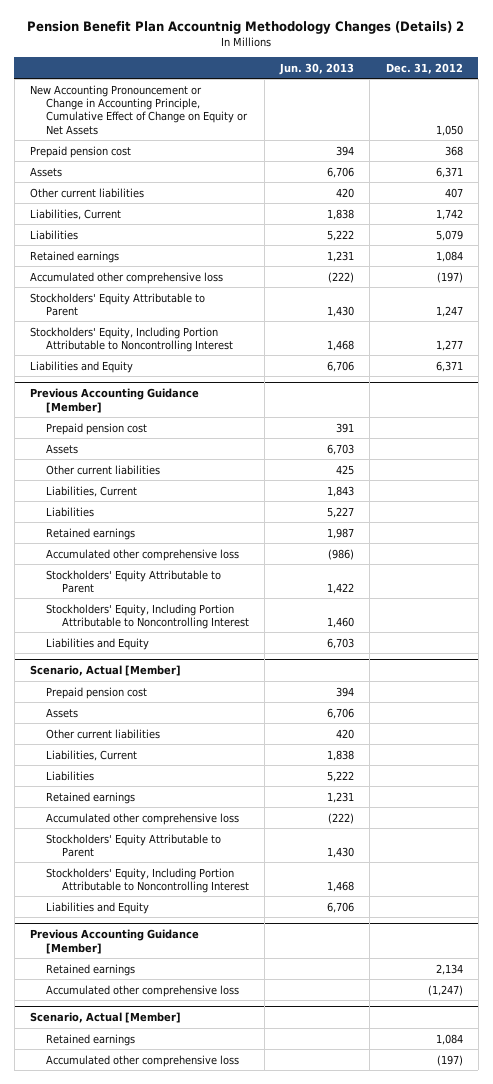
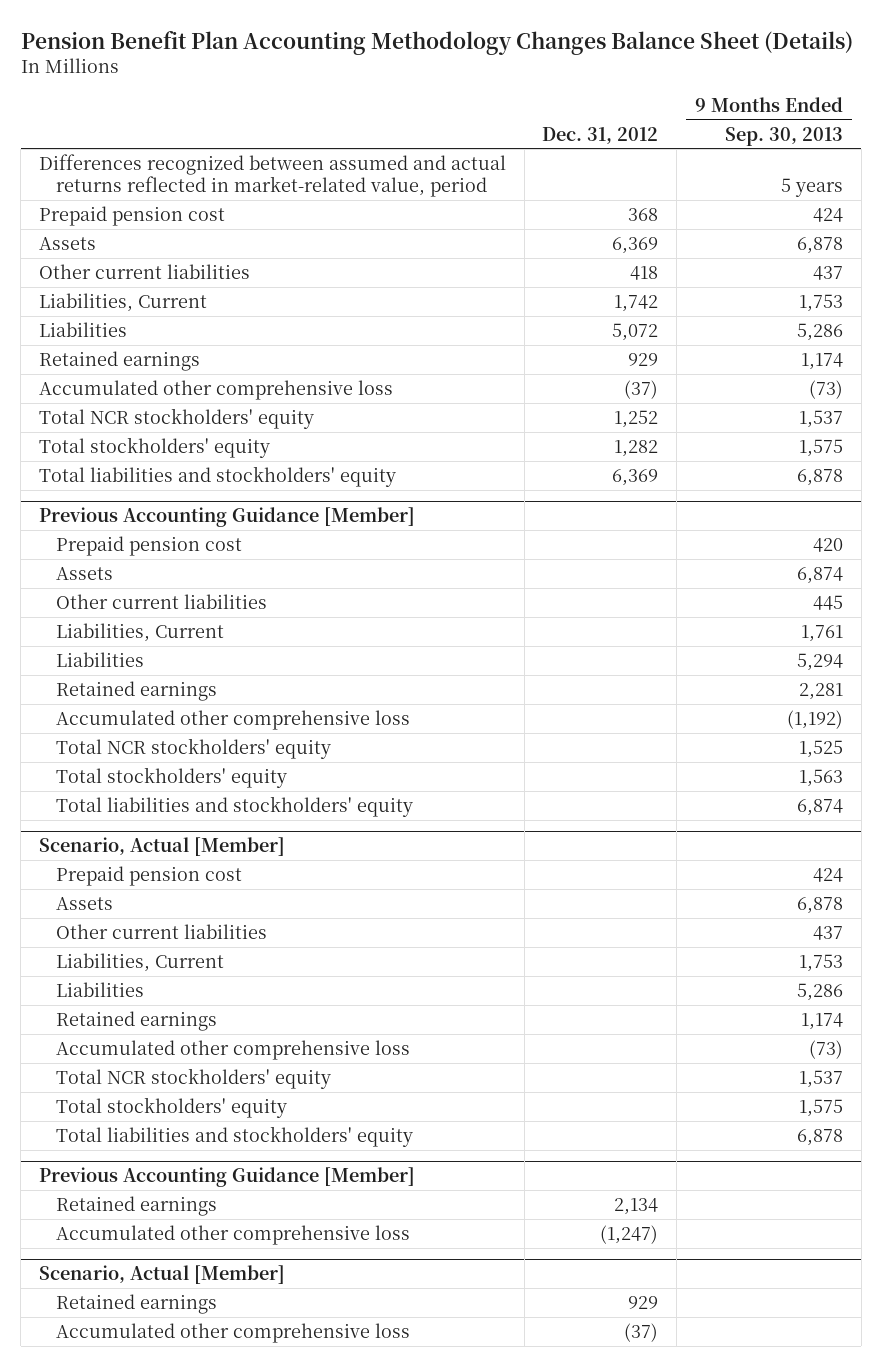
- Pension Benefit Plan Accountnig Methodology Changes (Details) 2
+ Pension Benefit Plan Accounting Methodology Changes Balance Sheet (Details)
- | Jun. 30, 2013 | Dec. 31, 2012
+ | Dec. 31, 2012 | 9 Months Ended Sep. 30, 2013
- New Accounting Pronouncement or Change in Accounting Principle, Cumulative Effect of Change on Equity or Net Assets | | 1,050
+ Differences recognized between assumed and actual returns reflected in market-related value, period | | 5 years
- Assets | 6,706 | 6,371
- Other current liabilities | 420 | 407
+ Assets | 6,369 | 6,878
+ Other current liabilities | 418 | 437
- Liabilities | 5,222 | 5,079
- Retained earnings | 1,231 | 1,084
- Accumulated other comprehensive loss | (222) | (197)
- Stockholders' Equity Attributable to Parent | 1,430 | 1,247
- Stockholders' Equity, Including Portion Attributable to Noncontrolling Interest | 1,468 | 1,277
- Liabilities and Equity | 6,706 | 6,371
+ Liabilities | 5,072 | 5,286
+ Retained earnings | 929 | 1,174
+ Accumulated other comprehensive loss | (37) | (73)
+ Total NCR stockholders' equity | 1,252 | 1,537
+ Total stockholders' equity | 1,282 | 1,575
+ Total liabilities and stockholders' equity | 6,369 | 6,878
@ Previous Accounting Guidance [Member]
- Stockholders' Equity Attributable to Parent | 1,422 |
- Stockholders' Equity, Including Portion Attributable to Noncontrolling Interest | 1,460 |
- Liabilities and Equity | 6,703 |
+ Total NCR stockholders' equity | | 1,525
+ Total stockholders' equity | | 1,563
+ Total liabilities and stockholders' equity | | 6,874
@ Scenario, Actual [Member]
- Stockholders' Equity Attributable to Parent | 1,430 |
- Stockholders' Equity, Including Portion Attributable to Noncontrolling Interest | 1,468 |
- Liabilities and Equity | 6,706 |
+ Total NCR stockholders' equity | | 1,537
+ Total stockholders' equity | | 1,575
+ Total liabilities and stockholders' equity | | 6,878
- Retained earnings | | 1,084
- Accumulated other comprehensive loss | | (197)
+ Retained earnings | 929 |
+ Accumulated other comprehensive loss | (37) |

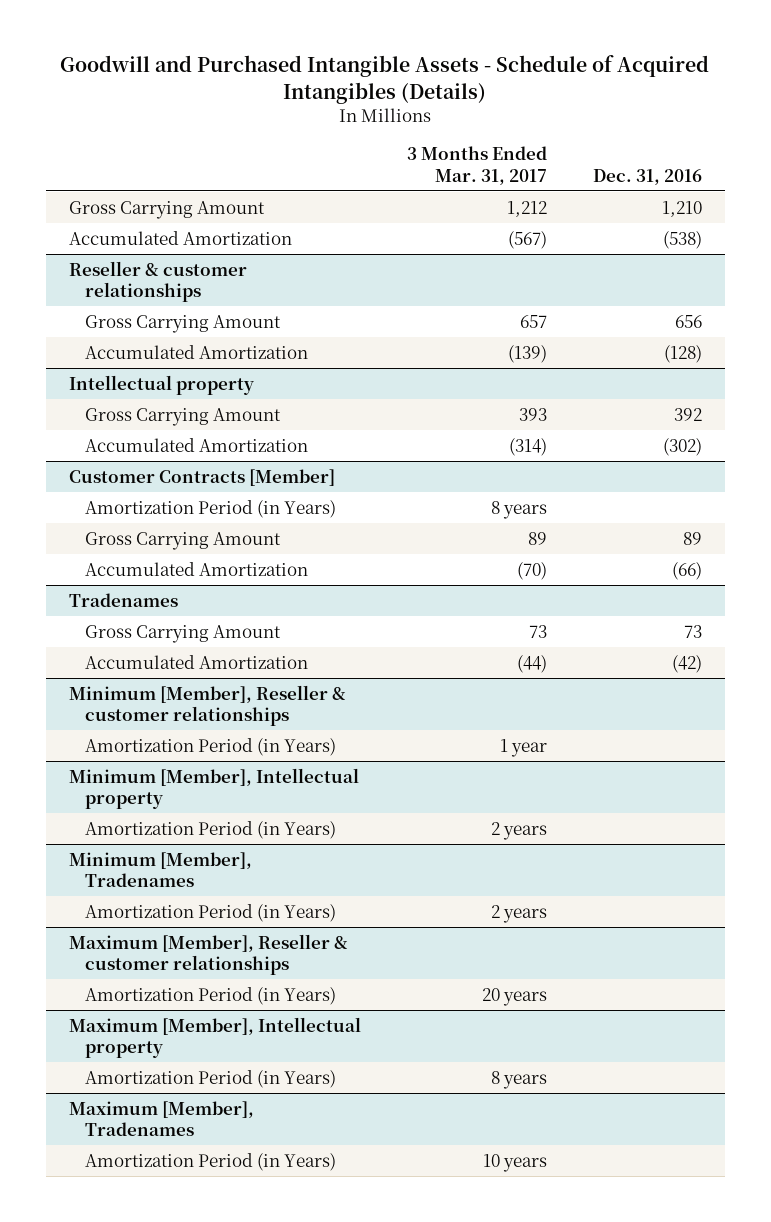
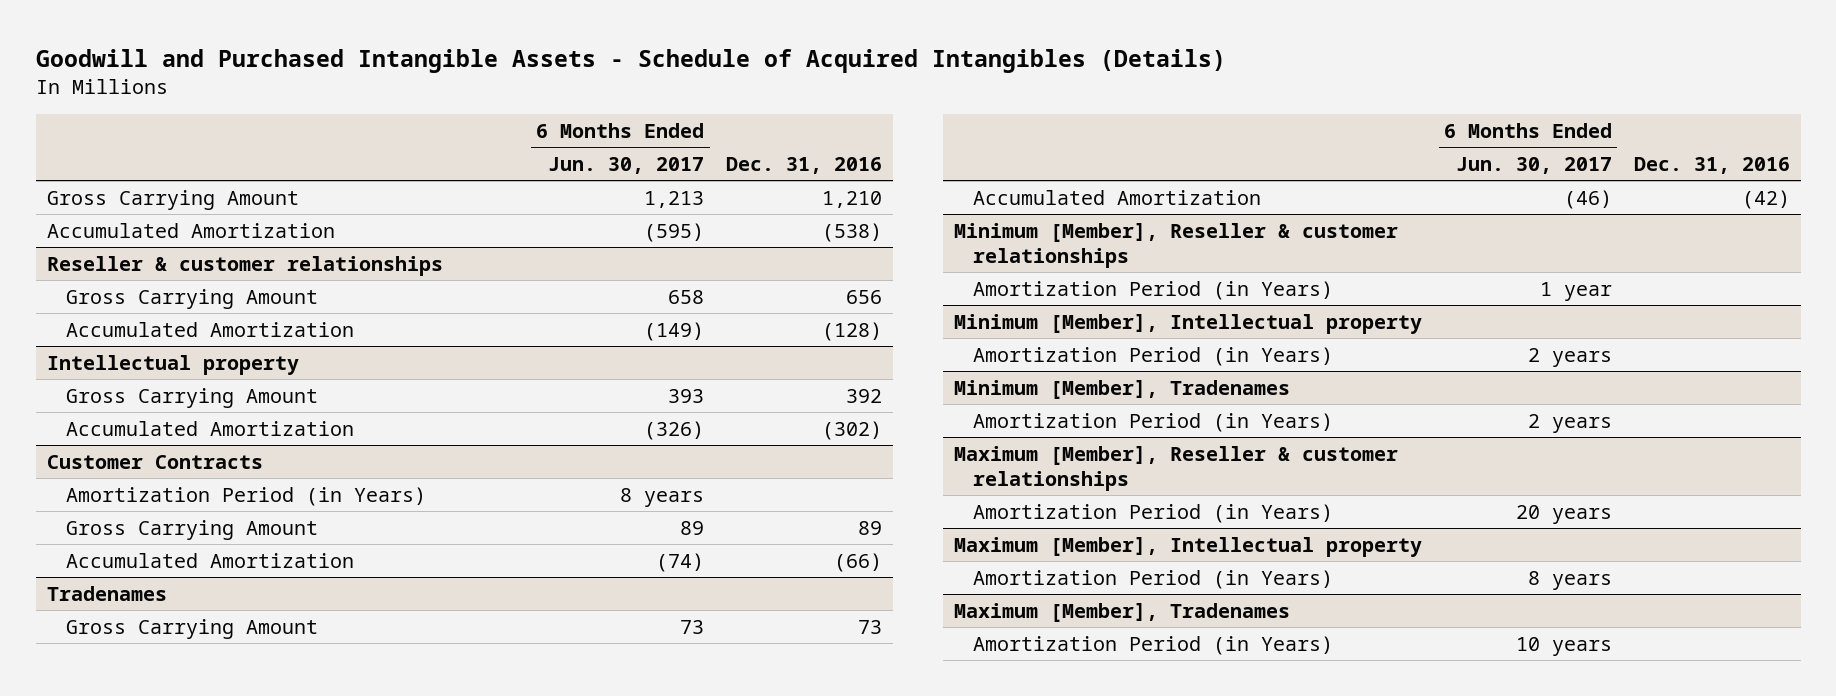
- | 3 Months Ended Mar. 31, 2017 | Dec. 31, 2016
+ | 6 Months Ended Jun. 30, 2017 | Dec. 31, 2016
- Customer Contracts [Member]
+ Customer Contracts

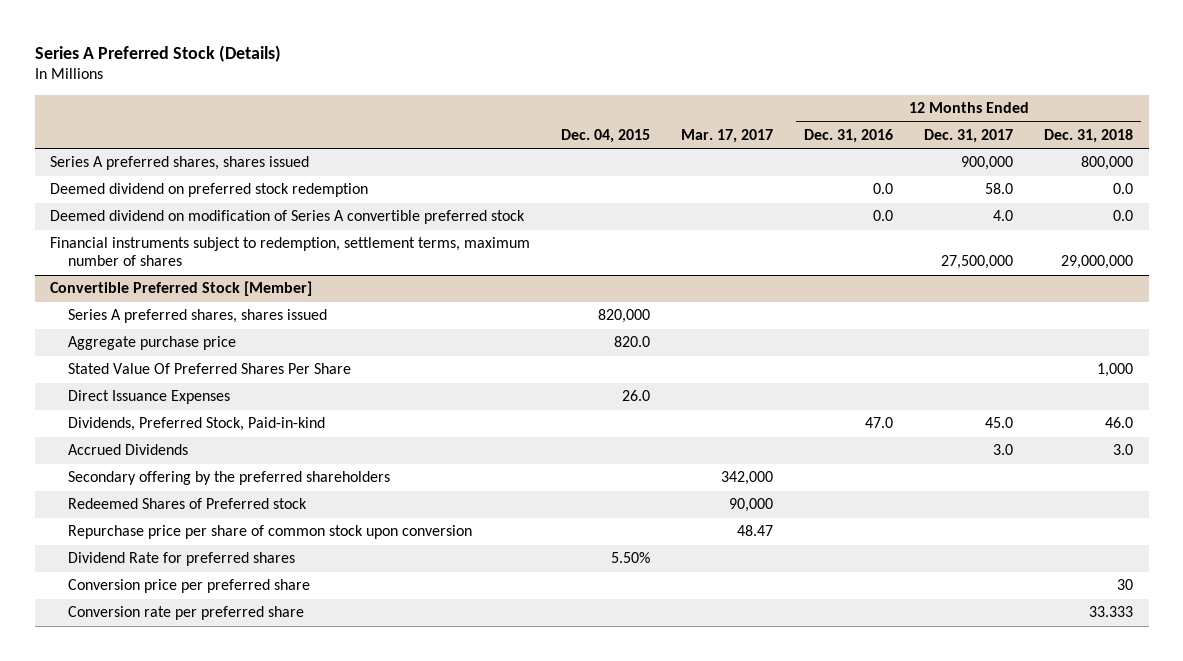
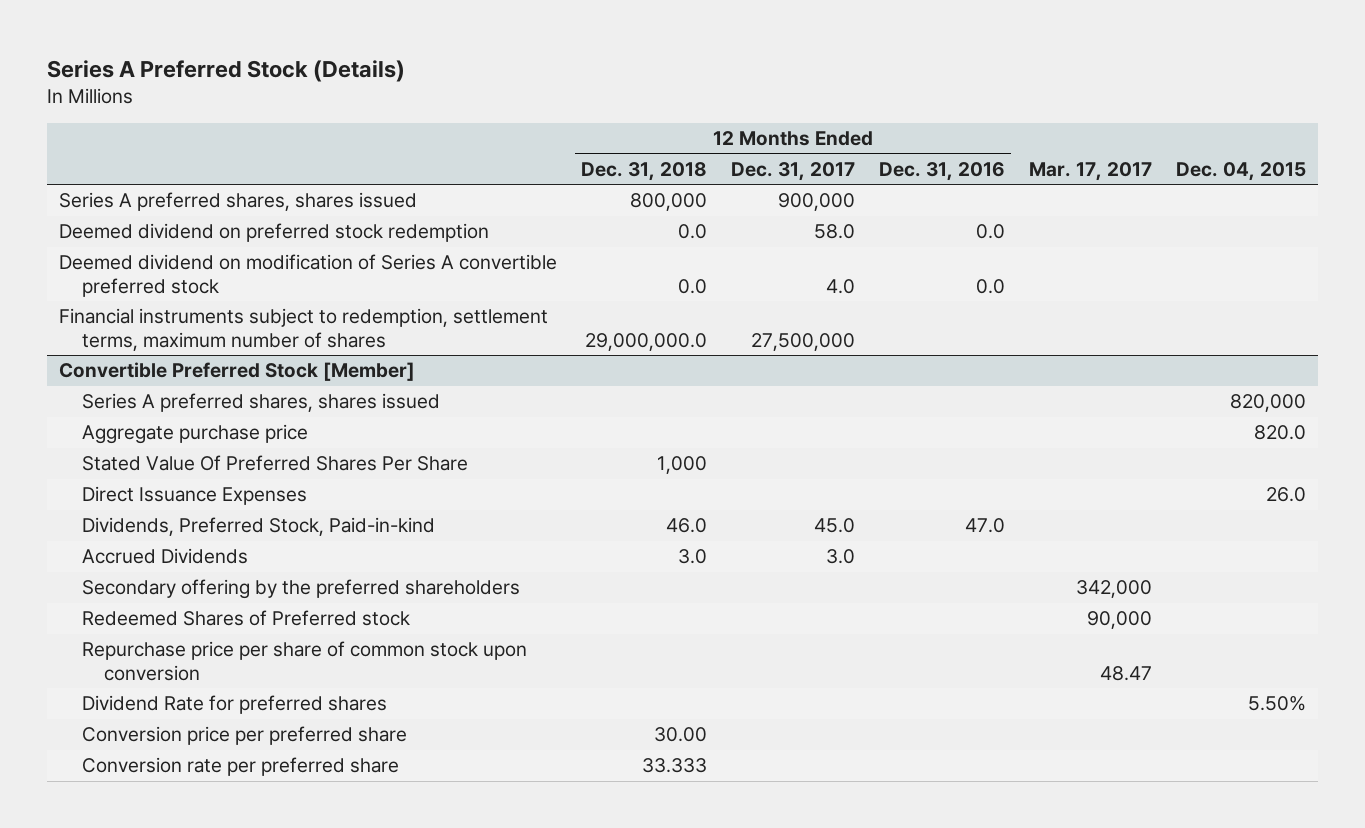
- | Dec. 04, 2015 | Mar. 17, 2017 | 12 Months Ended Dec. 31, 2016 | 12 Months Ended Dec. 31, 2017 | 12 Months Ended Dec. 31, 2018
+ | 12 Months Ended Dec. 31, 2018 | 12 Months Ended Dec. 31, 2017 | 12 Months Ended Dec. 31, 2016 | Mar. 17, 2017 | Dec. 04, 2015
- Financial instruments subject to redemption, settlement terms, maximum number of shares | | | | 27,500,000 | 29,000,000
+ Financial instruments subject to redemption, settlement terms, maximum number of shares | 29,000,000.0 | 27,500,000 | | |
@ Convertible Preferred Stock [Member]
- Conversion price per preferred share | | | | | 30
+ Conversion price per preferred share | 30.00 | | | |

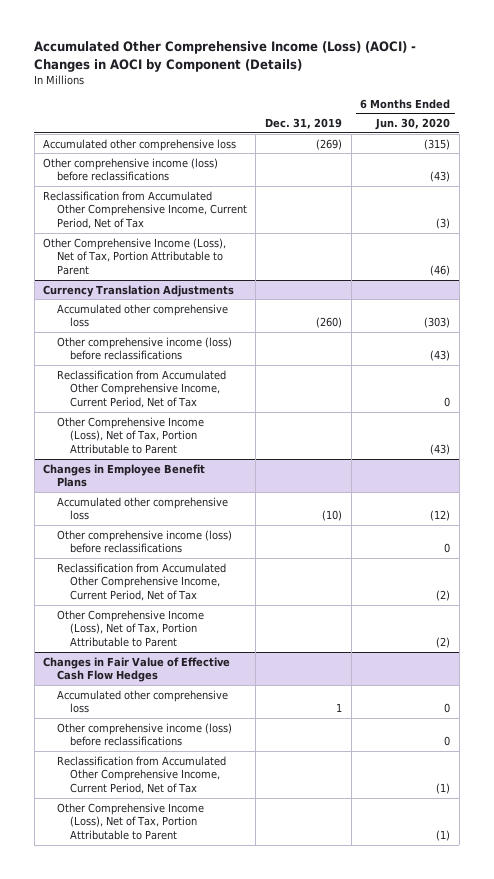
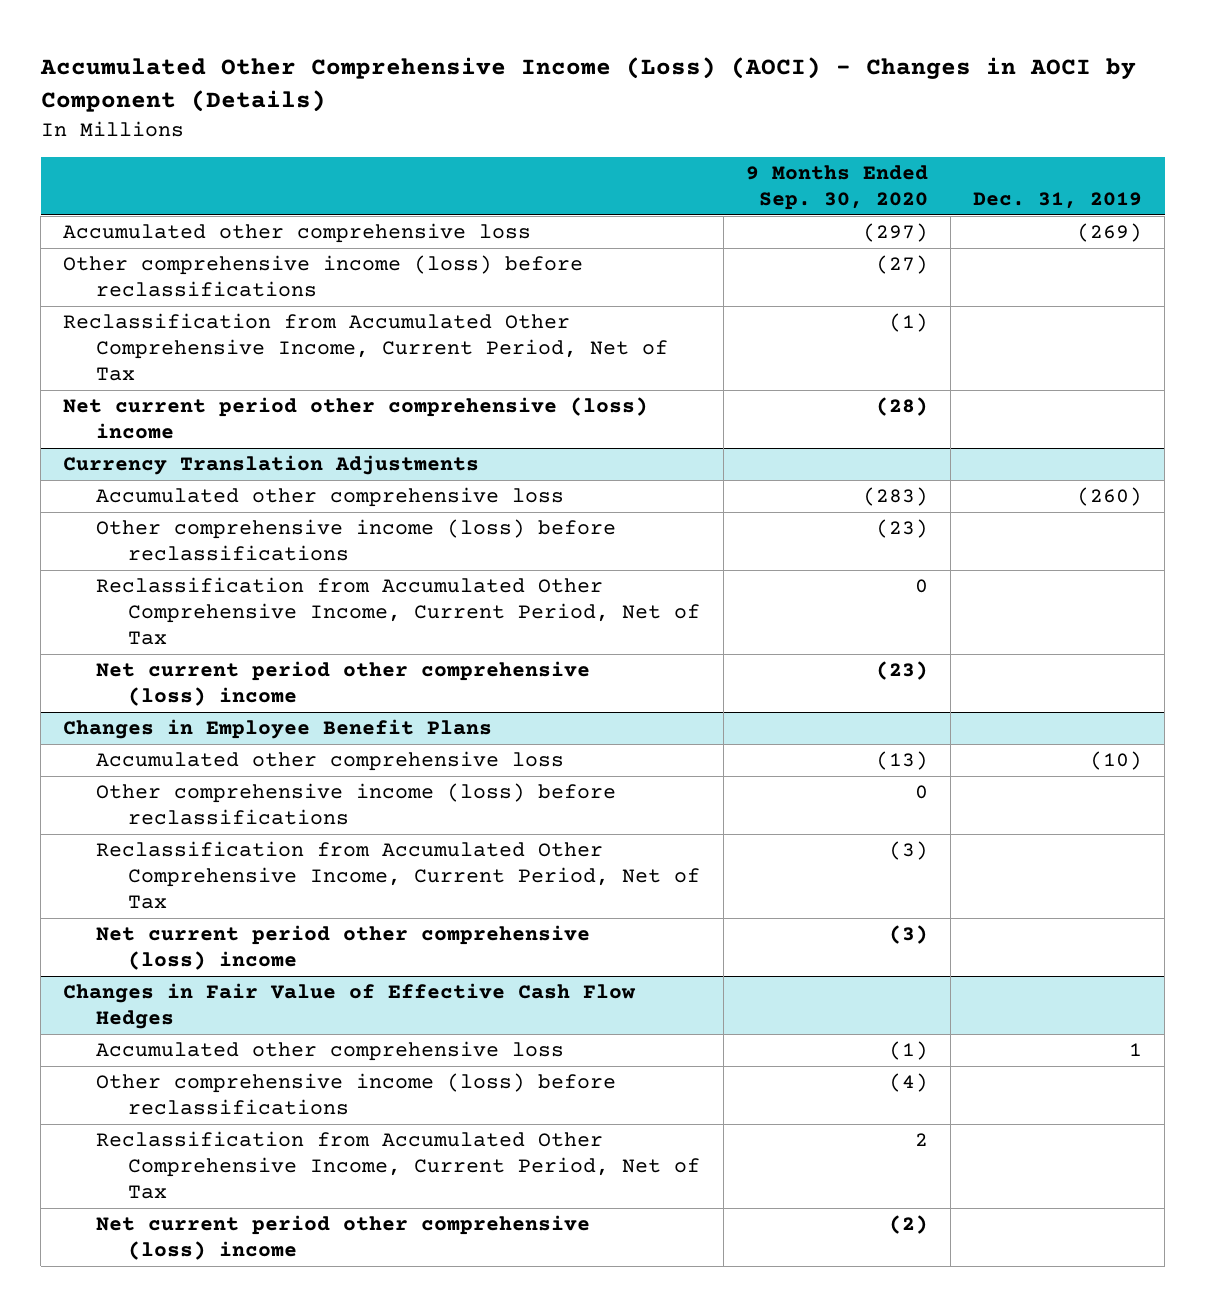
- | Dec. 31, 2019 | 6 Months Ended Jun. 30, 2020
+ | 9 Months Ended Sep. 30, 2020 | Dec. 31, 2019
- Other Comprehensive Income (Loss), Net of Tax, Portion Attributable to Parent | | (46)
+ Net current period other comprehensive (loss) income | (28) |
@ Currency Translation Adjustments
- Other Comprehensive Income (Loss), Net of Tax, Portion Attributable to Parent | | (43)
+ Net current period other comprehensive (loss) income | (23) |
@ Changes in Employee Benefit Plans
- Other Comprehensive Income (Loss), Net of Tax, Portion Attributable to Parent | | (2)
+ Net current period other comprehensive (loss) income | (3) |
@ Changes in Fair Value of Effective Cash Flow Hedges
- Other Comprehensive Income (Loss), Net of Tax, Portion Attributable to Parent | | (1)
+ Net current period other comprehensive (loss) income | (2) |

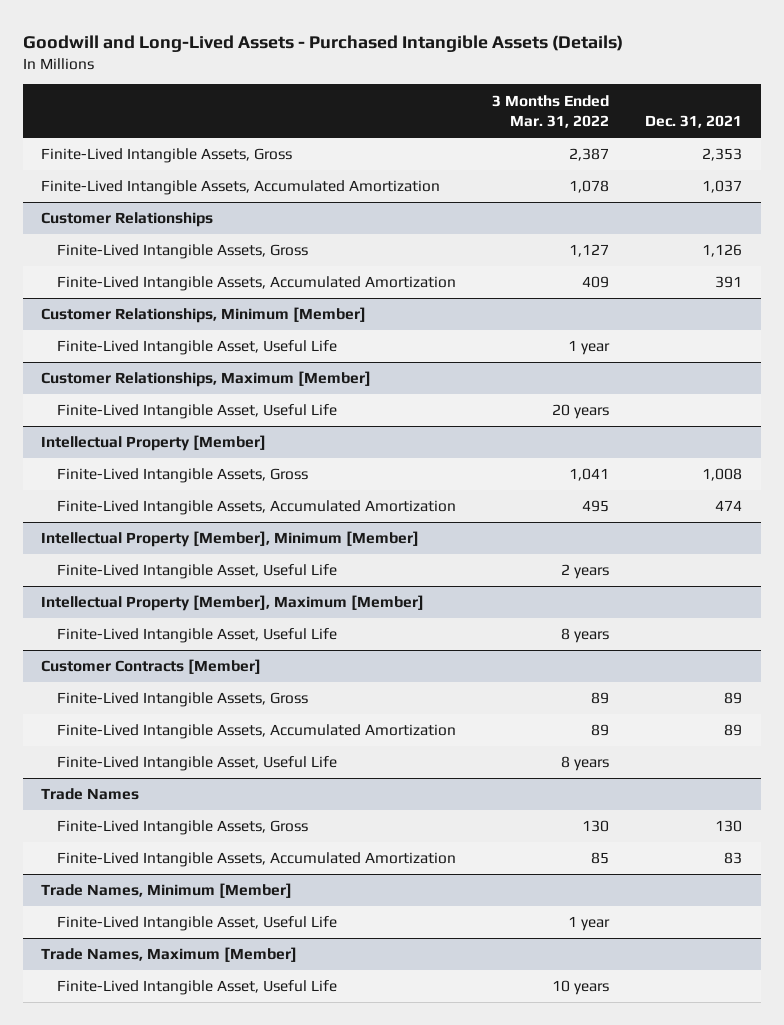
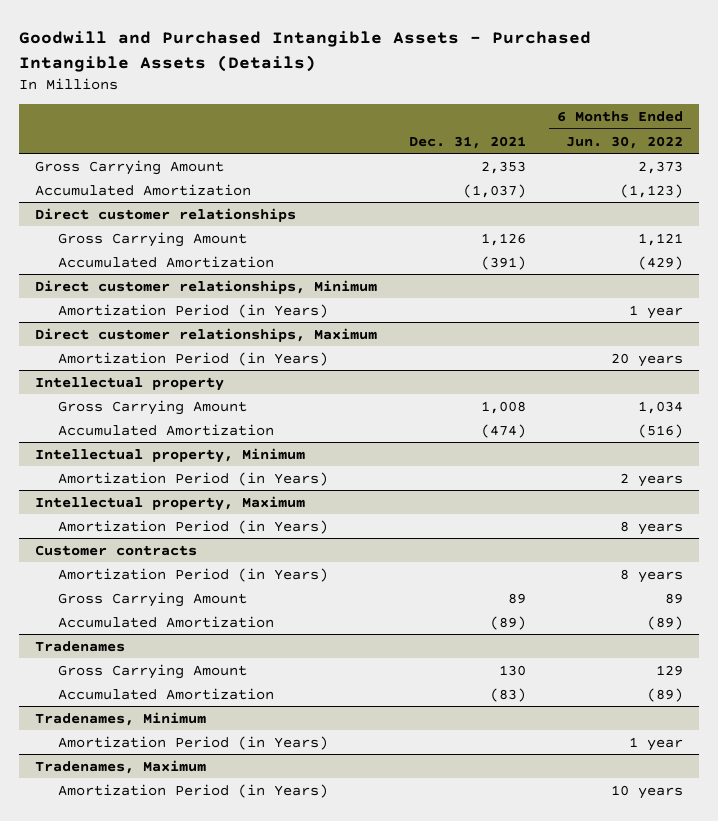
- Goodwill and Long-Lived Assets - Purchased Intangible Assets (Details)
+ Goodwill and Purchased Intangible Assets - Purchased Intangible Assets (Details)
- | 3 Months Ended Mar. 31, 2022 | Dec. 31, 2021
+ | Dec. 31, 2021 | 6 Months Ended Jun. 30, 2022
- Finite-Lived Intangible Assets, Gross | 2,387 | 2,353
- Finite-Lived Intangible Assets, Accumulated Amortization | 1,078 | 1,037
- Customer Relationships
- Finite-Lived Intangible Assets, Gross | 1,127 | 1,126
- Finite-Lived Intangible Assets, Accumulated Amortization | 409 | 391
- Customer Relationships, Minimum [Member]
- Finite-Lived Intangible Asset, Useful Life | 1 year |
- Customer Relationships, Maximum [Member]
- Finite-Lived Intangible Asset, Useful Life | 20 years |
- Intellectual Property [Member]
- Finite-Lived Intangible Assets, Gross | 1,041 | 1,008
- Finite-Lived Intangible Assets, Accumulated Amortization | 495 | 474
- Intellectual Property [Member], Minimum [Member]
- Finite-Lived Intangible Asset, Useful Life | 2 years |
- Intellectual Property [Member], Maximum [Member]
- Finite-Lived Intangible Asset, Useful Life | 8 years |
- Customer Contracts [Member]
- Finite-Lived Intangible Assets, Gross | 89 | 89
- Finite-Lived Intangible Assets, Accumulated Amortization | 89 | 89
- Finite-Lived Intangible Asset, Useful Life | 8 years |
- Trade Names
- Finite-Lived Intangible Assets, Gross | 130 | 130
- Finite-Lived Intangible Assets, Accumulated Amortization | 85 | 83
- Trade Names, Minimum [Member]
- Finite-Lived Intangible Asset, Useful Life | 1 year |
- Trade Names, Maximum [Member]
- Finite-Lived Intangible Asset, Useful Life | 10 years |
+ Gross Carrying Amount | 2,353 | 2,373
+ Accumulated Amortization | (1,037) | (1,123)
+ Direct customer relationships
+ Gross Carrying Amount | 1,126 | 1,121
+ Accumulated Amortization | (391) | (429)
+ Direct customer relationships, Minimum
+ Amortization Period (in Years) | | 1 year
+ Direct customer relationships, Maximum
+ Amortization Period (in Years) | | 20 years
+ Intellectual property
+ Gross Carrying Amount | 1,008 | 1,034
+ Accumulated Amortization | (474) | (516)
+ Intellectual property, Minimum
+ Amortization Period (in Years) | | 2 years
+ Intellectual property, Maximum
+ Amortization Period (in Years) | | 8 years
+ Customer contracts
+ Amortization Period (in Years) | | 8 years
+ Gross Carrying Amount | 89 | 89
+ Accumulated Amortization | (89) | (89)
+ Tradenames
+ Gross Carrying Amount | 130 | 129
+ Accumulated Amortization | (83) | (89)
+ Tradenames, Minimum
+ Amortization Period (in Years) | | 1 year
+ Tradenames, Maximum
+ Amortization Period (in Years) | | 10 years

